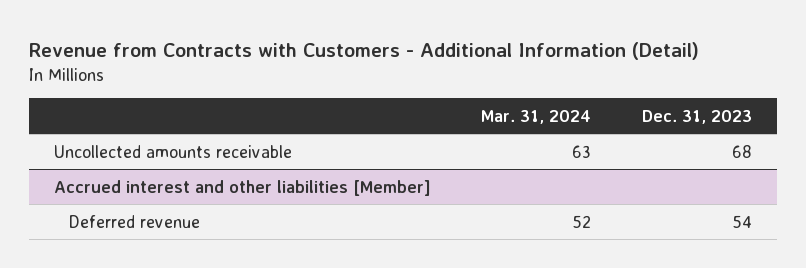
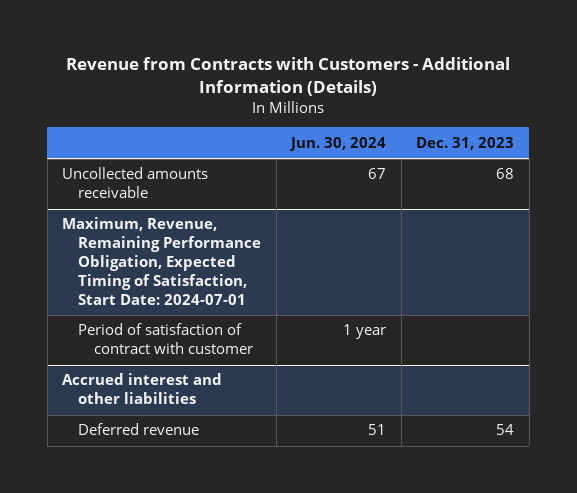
- Revenue from Contracts with Customers - Additional Information (Detail)
+ Revenue from Contracts with Customers - Additional Information (Details)
- | Mar. 31, 2024 | Dec. 31, 2023
+ | Jun. 30, 2024 | Dec. 31, 2023
- Accrued interest and other liabilities [Member]
+ Maximum, Revenue, Remaining Performance Obligation, Expected Timing of Satisfaction, Start Date: 2024-07-01
+ Period of satisfaction of contract with customer | 1 year |
+ Accrued interest and other liabilities

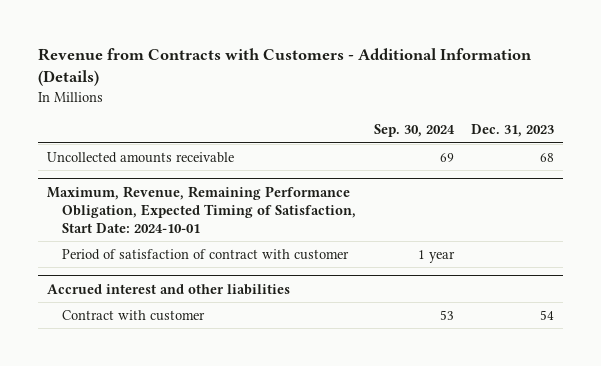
- | Jun. 30, 2024 | Dec. 31, 2023
+ | Sep. 30, 2024 | Dec. 31, 2023
- Maximum, Revenue, Remaining Performance Obligation, Expected Timing of Satisfaction, Start Date: 2024-07-01
+ Maximum, Revenue, Remaining Performance Obligation, Expected Timing of Satisfaction, Start Date: 2024-10-01
@ Accrued interest and other liabilities
- Deferred revenue | 51 | 54
+ Contract with customer | 53 | 54

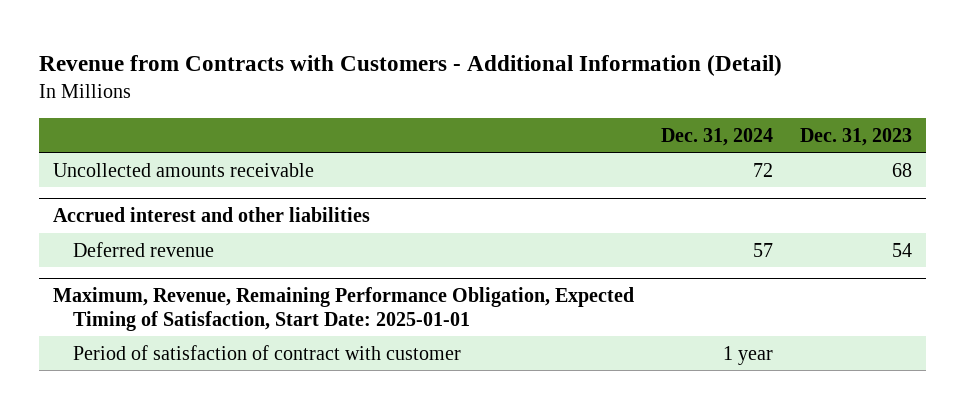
- Revenue from Contracts with Customers - Additional Information (Details)
+ Revenue from Contracts with Customers - Additional Information (Detail)
- | Sep. 30, 2024 | Dec. 31, 2023
+ | Dec. 31, 2024 | Dec. 31, 2023
- Maximum, Revenue, Remaining Performance Obligation, Expected Timing of Satisfaction, Start Date: 2024-10-01
- Period of satisfaction of contract with customer | 1 year |
@ Accrued interest and other liabilities
- Contract with customer | 53 | 54
+ Deferred revenue | 57 | 54
+ Maximum, Revenue, Remaining Performance Obligation, Expected Timing of Satisfaction, Start Date: 2025-01-01
+ Period of satisfaction of contract with customer | 1 year |

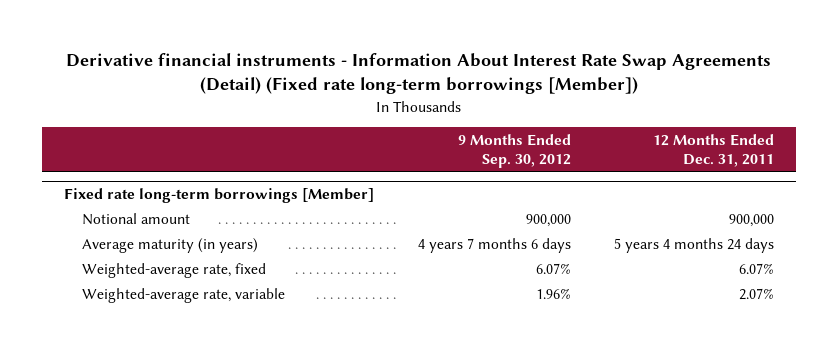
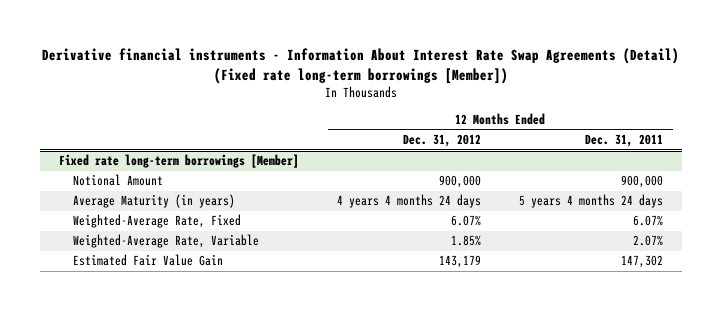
- | 9 Months Ended Sep. 30, 2012 | 12 Months Ended Dec. 31, 2011
+ | 12 Months Ended Dec. 31, 2012 | 12 Months Ended Dec. 31, 2011
@ Fixed rate long-term borrowings [Member]
- Notional amount | 900,000 | 900,000
- Average maturity (in years) | 4 years 7 months 6 days | 5 years 4 months 24 days
- Weighted-average rate, fixed | 6.07% | 6.07%
- Weighted-average rate, variable | 1.96% | 2.07%
+ Notional Amount | 900,000 | 900,000
+ Average Maturity (in years) | 4 years 4 months 24 days | 5 years 4 months 24 days
+ Weighted-Average Rate, Fixed | 6.07% | 6.07%
+ Weighted-Average Rate, Variable | 1.85% | 2.07%
+ Estimated Fair Value Gain | 143,179 | 147,302

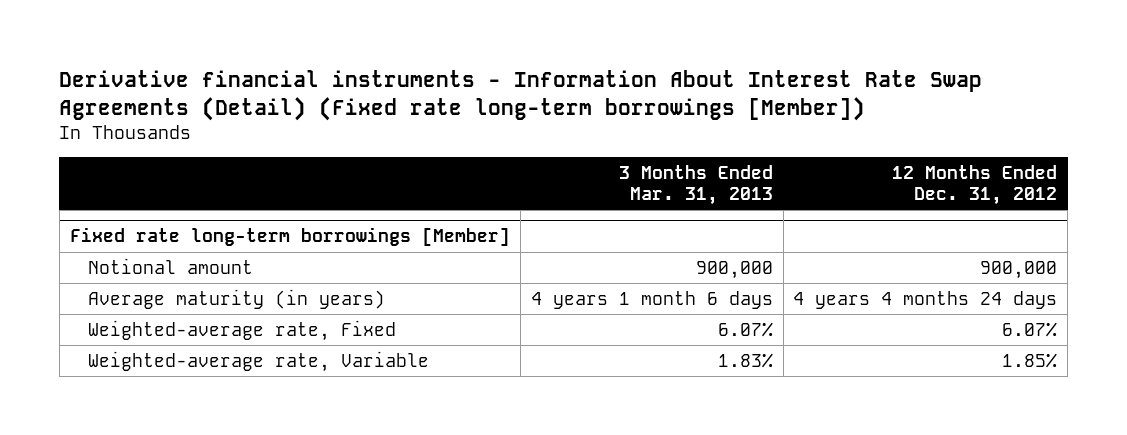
- | 12 Months Ended Dec. 31, 2012 | 12 Months Ended Dec. 31, 2011
+ | 3 Months Ended Mar. 31, 2013 | 12 Months Ended Dec. 31, 2012
@ Fixed rate long-term borrowings [Member]
- Notional Amount | 900,000 | 900,000
- Average Maturity (in years) | 4 years 4 months 24 days | 5 years 4 months 24 days
- Weighted-Average Rate, Fixed | 6.07% | 6.07%
- Weighted-Average Rate, Variable | 1.85% | 2.07%
- Estimated Fair Value Gain | 143,179 | 147,302
+ Notional amount | 900,000 | 900,000
+ Average maturity (in years) | 4 years 1 month 6 days | 4 years 4 months 24 days
+ Weighted-average rate, Fixed | 6.07% | 6.07%
+ Weighted-average rate, Variable | 1.83% | 1.85%

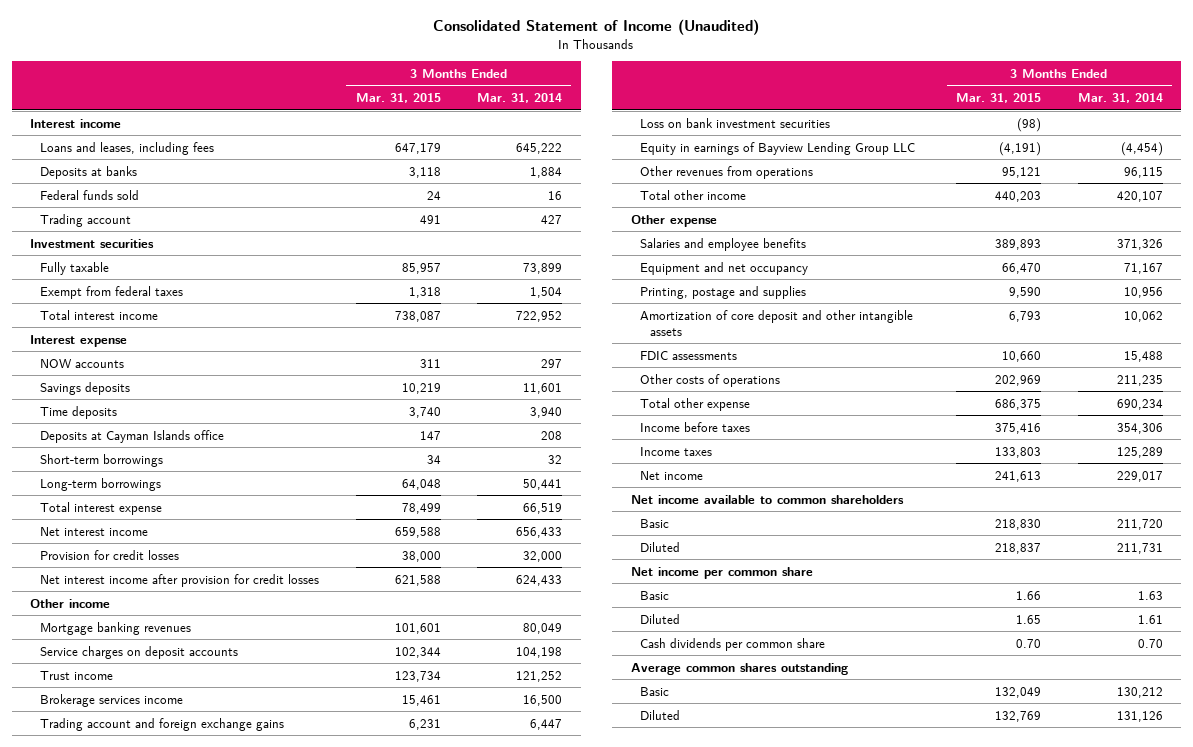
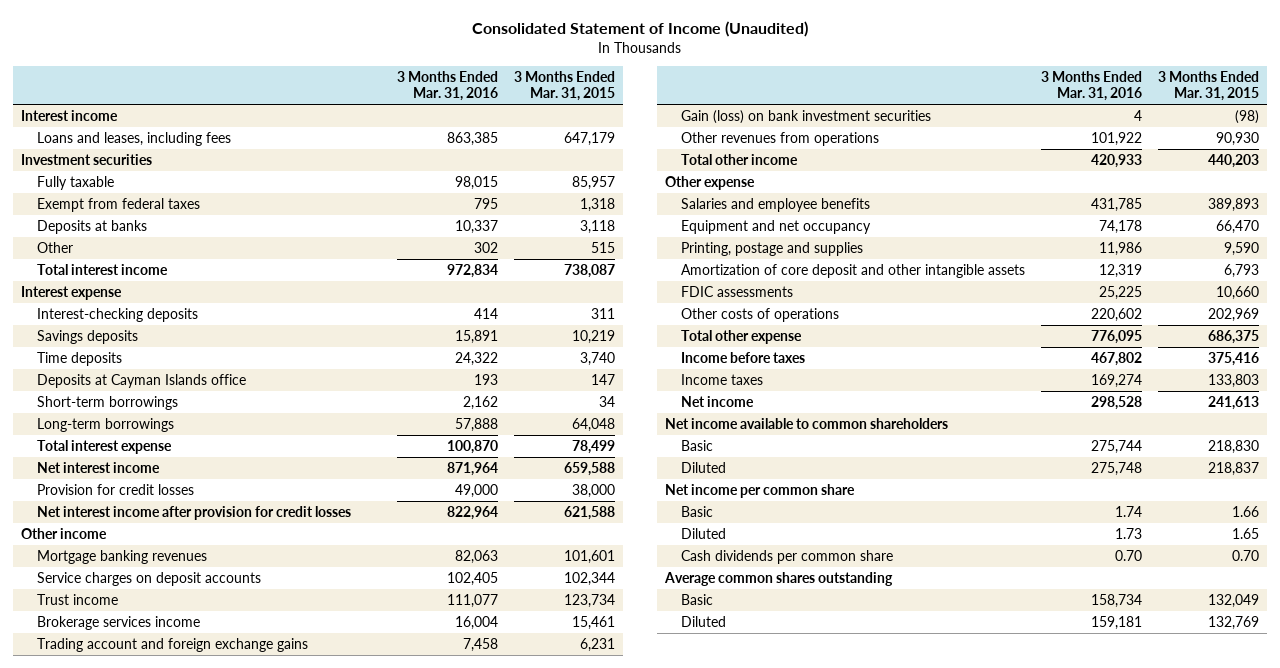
- | 3 Months Ended Mar. 31, 2015 | 3 Months Ended Mar. 31, 2014
+ | 3 Months Ended Mar. 31, 2016 | 3 Months Ended Mar. 31, 2015
- Federal funds sold | 24 | 16
- Trading account | 491 | 427
moved down: Deposits at banks | 10,337 | 3,118
+ Other | 302 | 515
- NOW accounts | 311 | 297
+ Interest-checking deposits | 414 | 311
- Loss on bank investment securities | (98) |
- Equity in earnings of Bayview Lending Group LLC | (4,191) | (4,454)
- Other revenues from operations | 95,121 | 96,115
+ Gain (loss) on bank investment securities | 4 | (98)
+ Other revenues from operations | 101,922 | 90,930

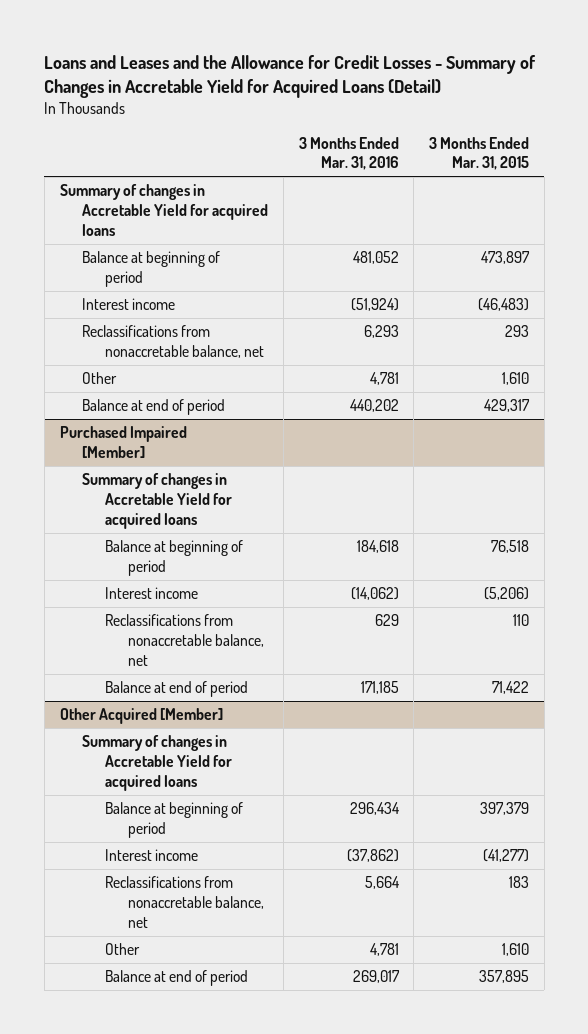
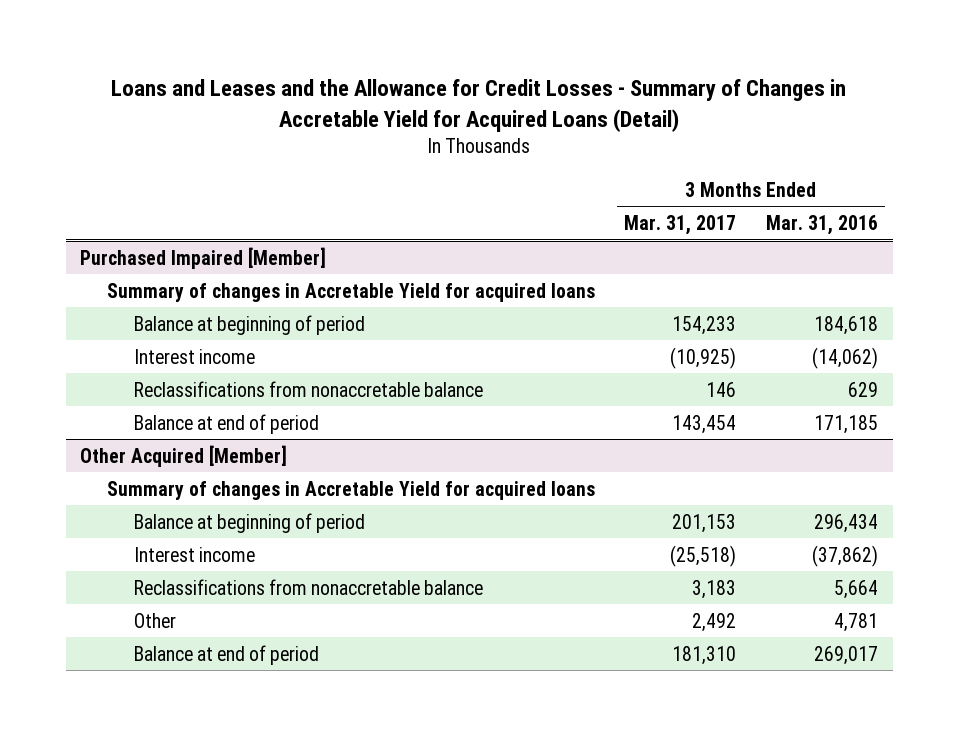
- | 3 Months Ended Mar. 31, 2016 | 3 Months Ended Mar. 31, 2015
+ | 3 Months Ended Mar. 31, 2017 | 3 Months Ended Mar. 31, 2016
- Summary of changes in Accretable Yield for acquired loans
- Balance at beginning of period | 481,052 | 473,897
- Interest income | (51,924) | (46,483)
- Reclassifications from nonaccretable balance, net | 6,293 | 293
- Other | 4,781 | 1,610
- Balance at end of period | 440,202 | 429,317
@ Purchased Impaired [Member]
- Reclassifications from nonaccretable balance, net | 629 | 110
+ Reclassifications from nonaccretable balance | 146 | 629
@ Other Acquired [Member]
- Reclassifications from nonaccretable balance, net | 5,664 | 183
+ Reclassifications from nonaccretable balance | 3,183 | 5,664

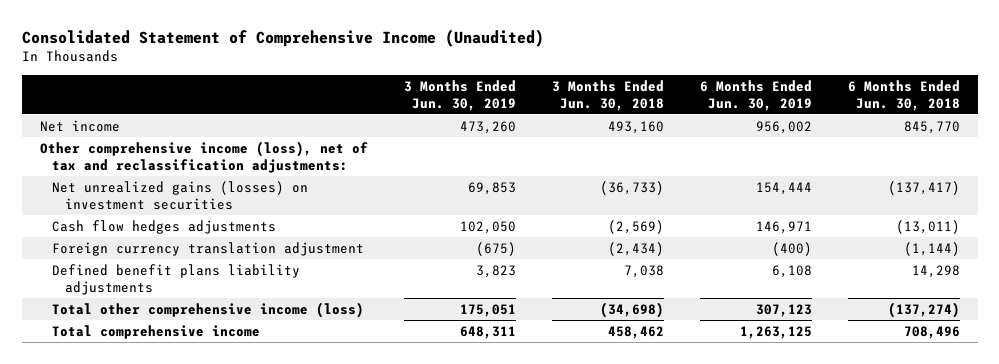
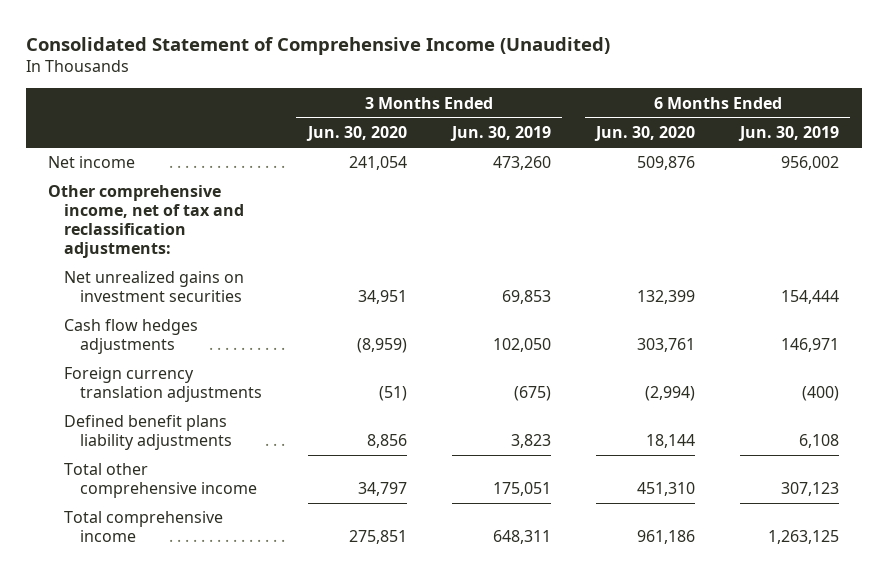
- | 3 Months Ended Jun. 30, 2019 | 3 Months Ended Jun. 30, 2018 | 6 Months Ended Jun. 30, 2019 | 6 Months Ended Jun. 30, 2018
+ | 3 Months Ended Jun. 30, 2020 | 3 Months Ended Jun. 30, 2019 | 6 Months Ended Jun. 30, 2020 | 6 Months Ended Jun. 30, 2019
- Other comprehensive income (loss), net of tax and reclassification adjustments:
- Net unrealized gains (losses) on investment securities | 69,853 | (36,733) | 154,444 | (137,417)
+ Other comprehensive income, net of tax and reclassification adjustments:
+ Net unrealized gains on investment securities | 34,951 | 69,853 | 132,399 | 154,444
- Foreign currency translation adjustment | (675) | (2,434) | (400) | (1,144)
+ Foreign currency translation adjustments | (51) | (675) | (2,994) | (400)
- Total other comprehensive income (loss) | 175,051 | (34,698) | 307,123 | (137,274)
+ Total other comprehensive income | 34,797 | 175,051 | 451,310 | 307,123

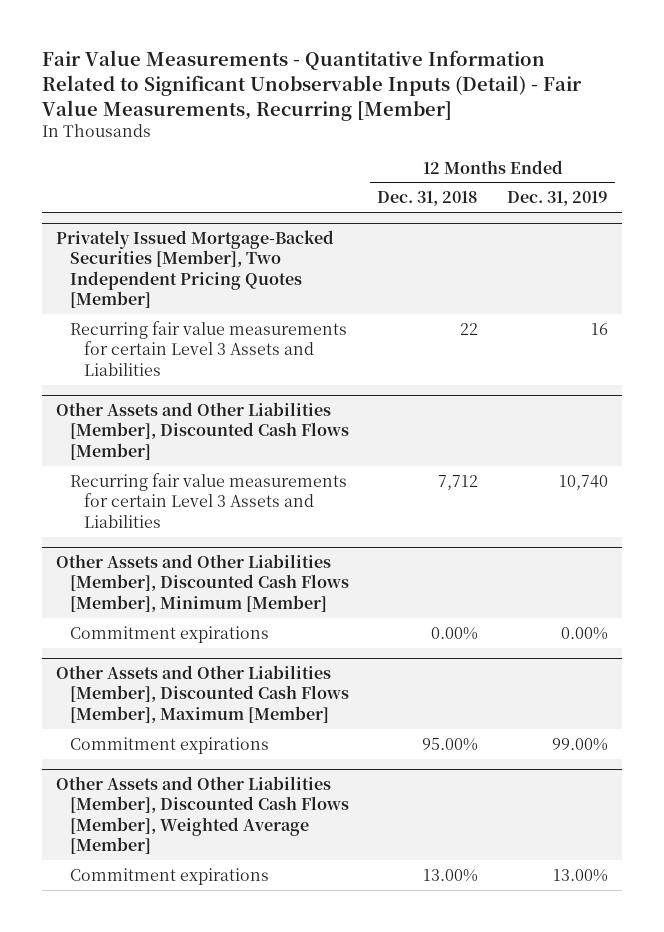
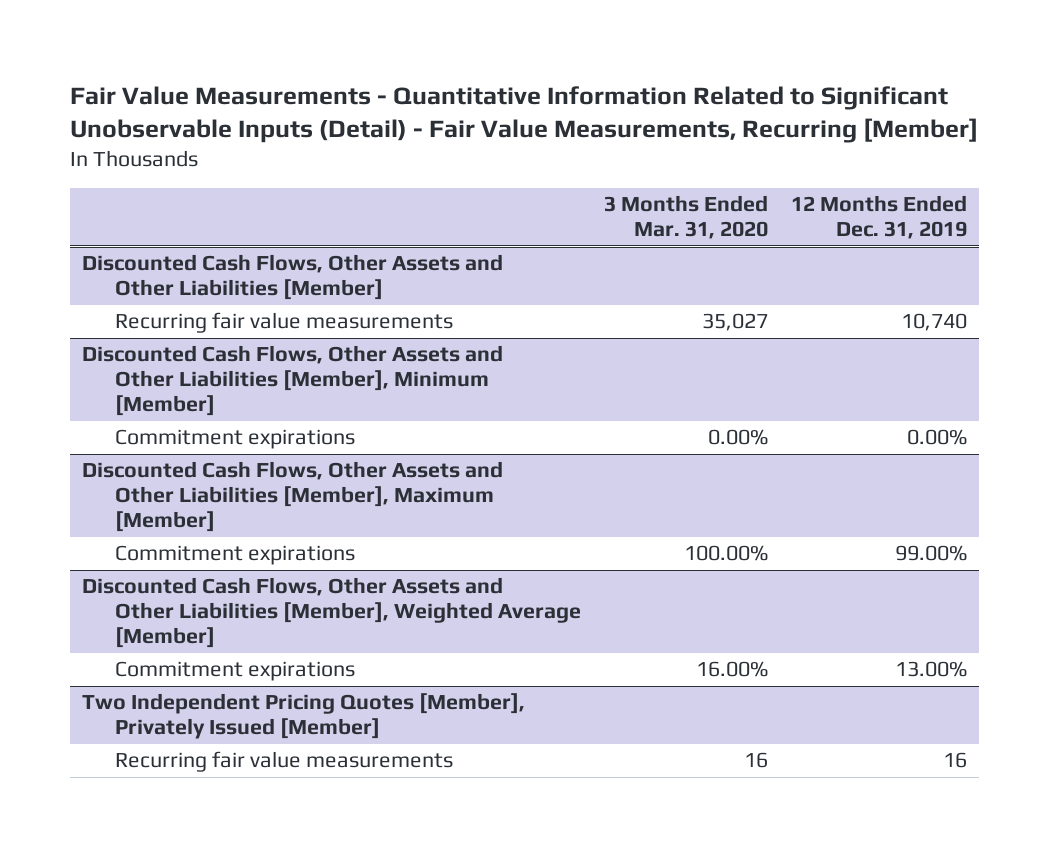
- | 12 Months Ended Dec. 31, 2018 | 12 Months Ended Dec. 31, 2019
+ | 3 Months Ended Mar. 31, 2020 | 12 Months Ended Dec. 31, 2019
- Privately Issued Mortgage-Backed Securities [Member], Two Independent Pricing Quotes [Member]
- Recurring fair value measurements for certain Level 3 Assets and Liabilities | 22 | 16
- Other Assets and Other Liabilities [Member], Discounted Cash Flows [Member]
- Recurring fair value measurements for certain Level 3 Assets and Liabilities | 7,712 | 10,740
- Other Assets and Other Liabilities [Member], Discounted Cash Flows [Member], Minimum [Member]
+ Discounted Cash Flows, Other Assets and Other Liabilities [Member]
+ Recurring fair value measurements | 35,027 | 10,740
+ Discounted Cash Flows, Other Assets and Other Liabilities [Member], Minimum [Member]
- Other Assets and Other Liabilities [Member], Discounted Cash Flows [Member], Maximum [Member]
+ Discounted Cash Flows, Other Assets and Other Liabilities [Member], Maximum [Member]
- Other Assets and Other Liabilities [Member], Discounted Cash Flows [Member], Weighted Average [Member]
+ Discounted Cash Flows, Other Assets and Other Liabilities [Member], Weighted Average [Member]
+ Two Independent Pricing Quotes [Member], Privately Issued [Member]
+ Recurring fair value measurements | 16 | 16

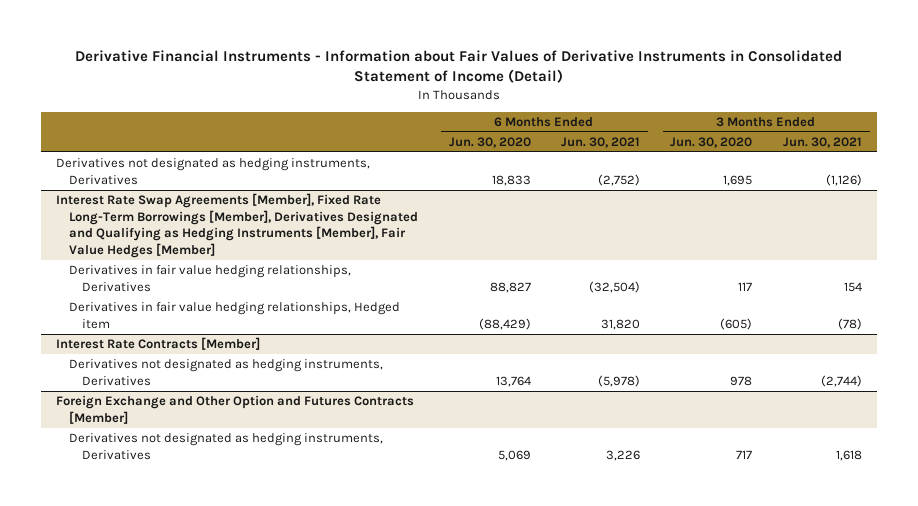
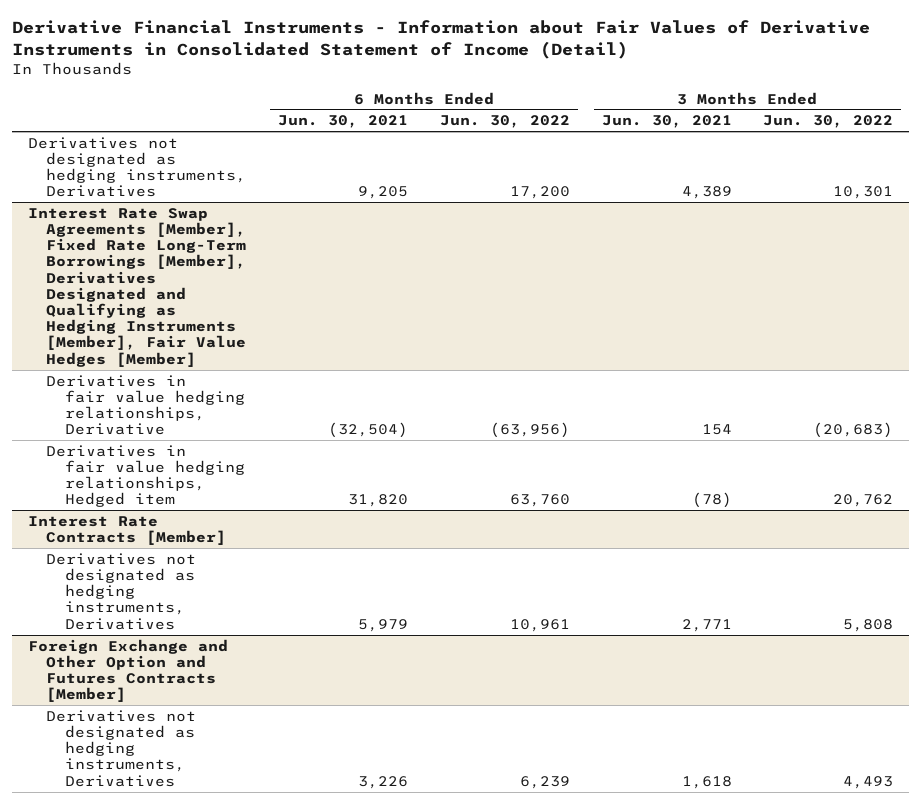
- | 6 Months Ended Jun. 30, 2020 | 6 Months Ended Jun. 30, 2021 | 3 Months Ended Jun. 30, 2020 | 3 Months Ended Jun. 30, 2021
+ | 6 Months Ended Jun. 30, 2021 | 6 Months Ended Jun. 30, 2022 | 3 Months Ended Jun. 30, 2021 | 3 Months Ended Jun. 30, 2022
- Derivatives not designated as hedging instruments, Derivatives | 18,833 | (2,752) | 1,695 | (1,126)
+ Derivatives not designated as hedging instruments, Derivatives | 9,205 | 17,200 | 4,389 | 10,301
@ Interest Rate Swap Agreements [Member], Fixed Rate Long-Term Borrowings [Member], Derivatives Designated and Qualifying as Hedging Instruments [Member], Fair Value Hedges [Member]
- Derivatives in fair value hedging relationships, Derivatives | 88,827 | (32,504) | 117 | 154
+ Derivatives in fair value hedging relationships, Derivative | (32,504) | (63,956) | 154 | (20,683)
@ Interest Rate Contracts [Member]
- Derivatives not designated as hedging instruments, Derivatives | 13,764 | (5,978) | 978 | (2,744)
+ Derivatives not designated as hedging instruments, Derivatives | 5,979 | 10,961 | 2,771 | 5,808

